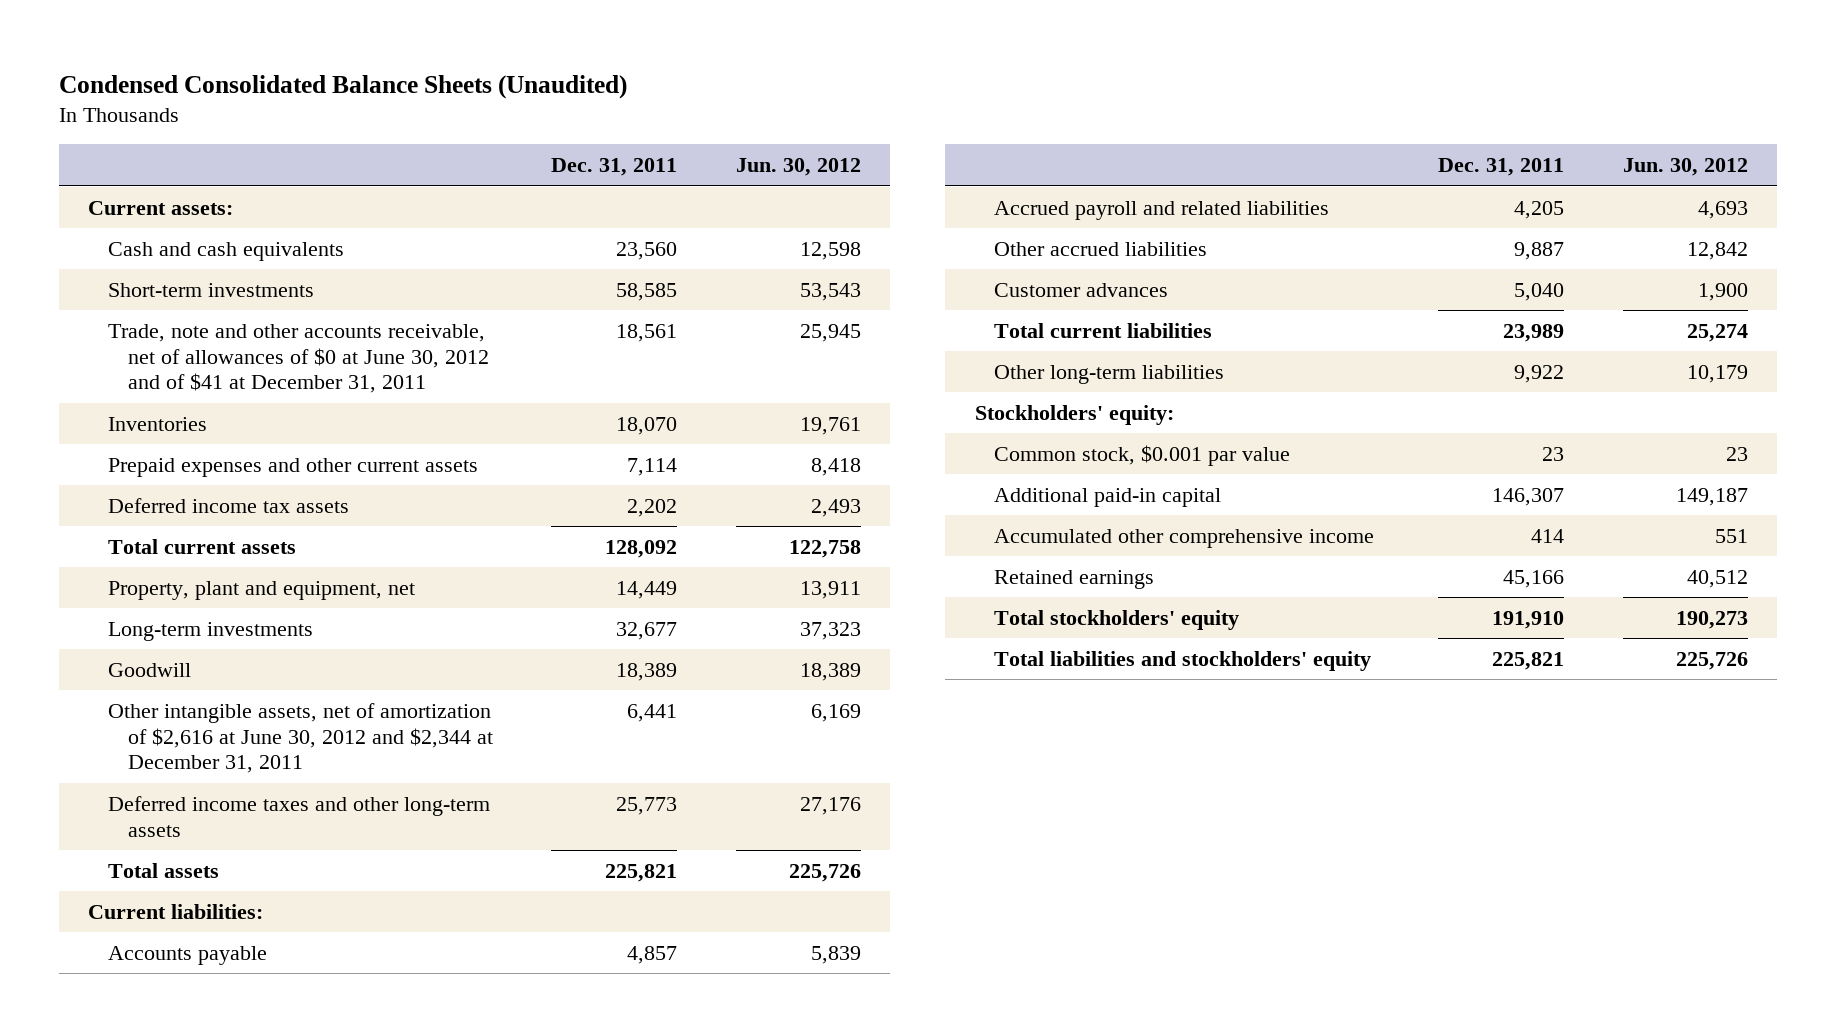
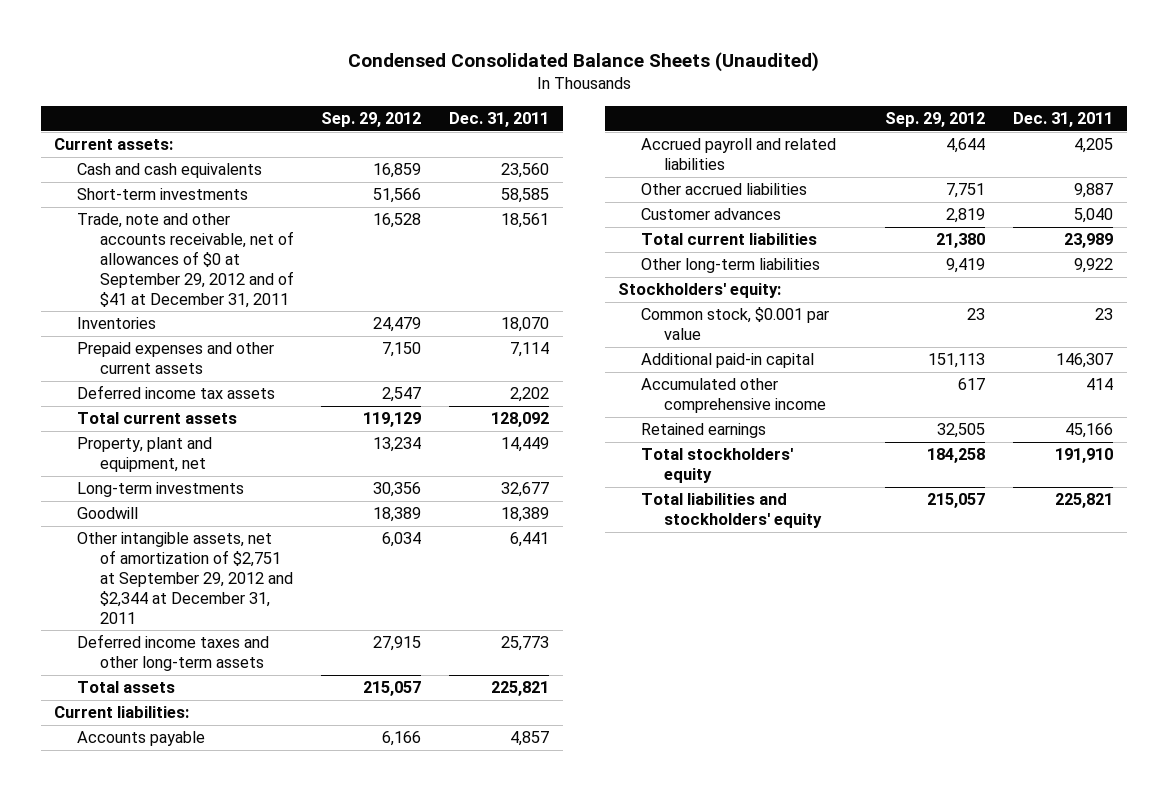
- | Dec. 31, 2011 | Jun. 30, 2012
+ | Sep. 29, 2012 | Dec. 31, 2011
- Trade, note and other accounts receivable, net of allowances of $0 at June 30, 2012 and of $41 at December 31, 2011 | 18,561 | 25,945
+ Trade, note and other accounts receivable, net of allowances of $0 at September 29, 2012 and of $41 at December 31, 2011 | 16,528 | 18,561
- Other intangible assets, net of amortization of $2,616 at June 30, 2012 and $2,344 at December 31, 2011 | 6,441 | 6,169
+ Other intangible assets, net of amortization of $2,751 at September 29, 2012 and $2,344 at December 31, 2011 | 6,034 | 6,441

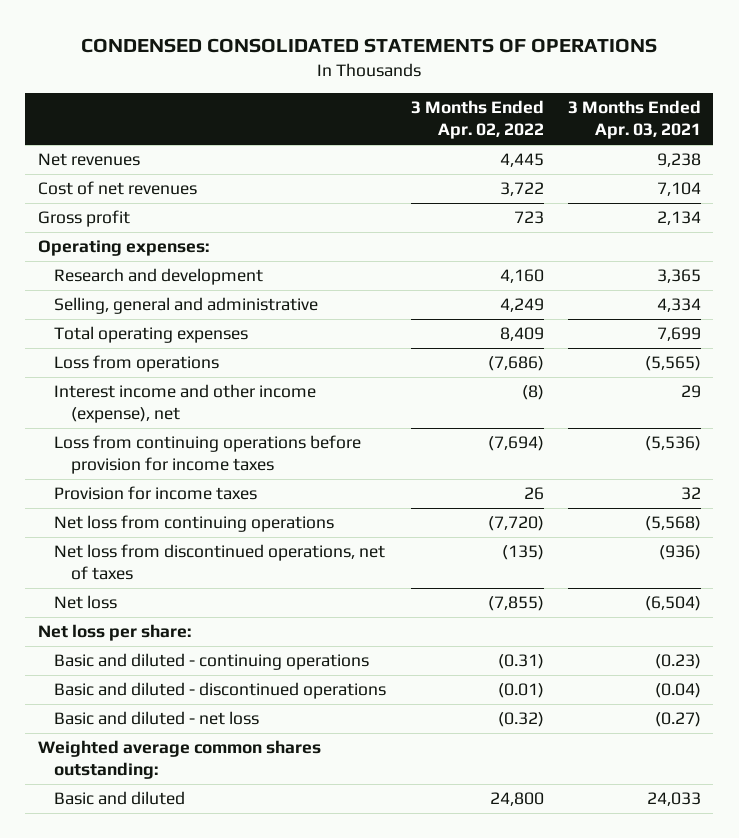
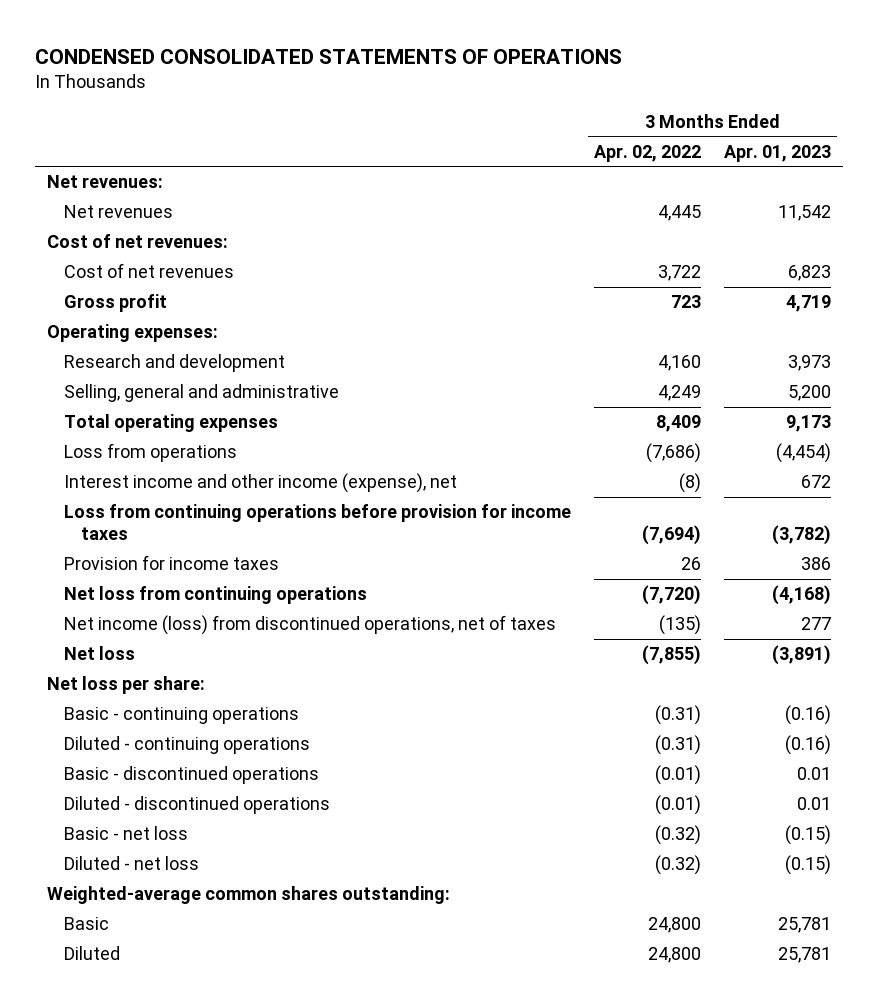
- | 3 Months Ended Apr. 02, 2022 | 3 Months Ended Apr. 03, 2021
+ | 3 Months Ended Apr. 02, 2022 | 3 Months Ended Apr. 01, 2023
+ Net revenues:
+ Cost of net revenues:
- Net loss from discontinued operations, net of taxes | (135) | (936)
+ Net income (loss) from discontinued operations, net of taxes | (135) | 277
- Basic and diluted - continuing operations | (0.31) | (0.23)
- Basic and diluted - discontinued operations | (0.01) | (0.04)
- Basic and diluted - net loss | (0.32) | (0.27)
- Weighted average common shares outstanding:
- Basic and diluted | 24,800 | 24,033
+ Basic - continuing operations | (0.31) | (0.16)
+ Diluted - continuing operations | (0.31) | (0.16)
+ Basic - discontinued operations | (0.01) | 0.01
+ Diluted - discontinued operations | (0.01) | 0.01
+ Basic - net loss | (0.32) | (0.15)
+ Diluted - net loss | (0.32) | (0.15)
+ Weighted-average common shares outstanding:
+ Basic | 24,800 | 25,781
+ Diluted | 24,800 | 25,781

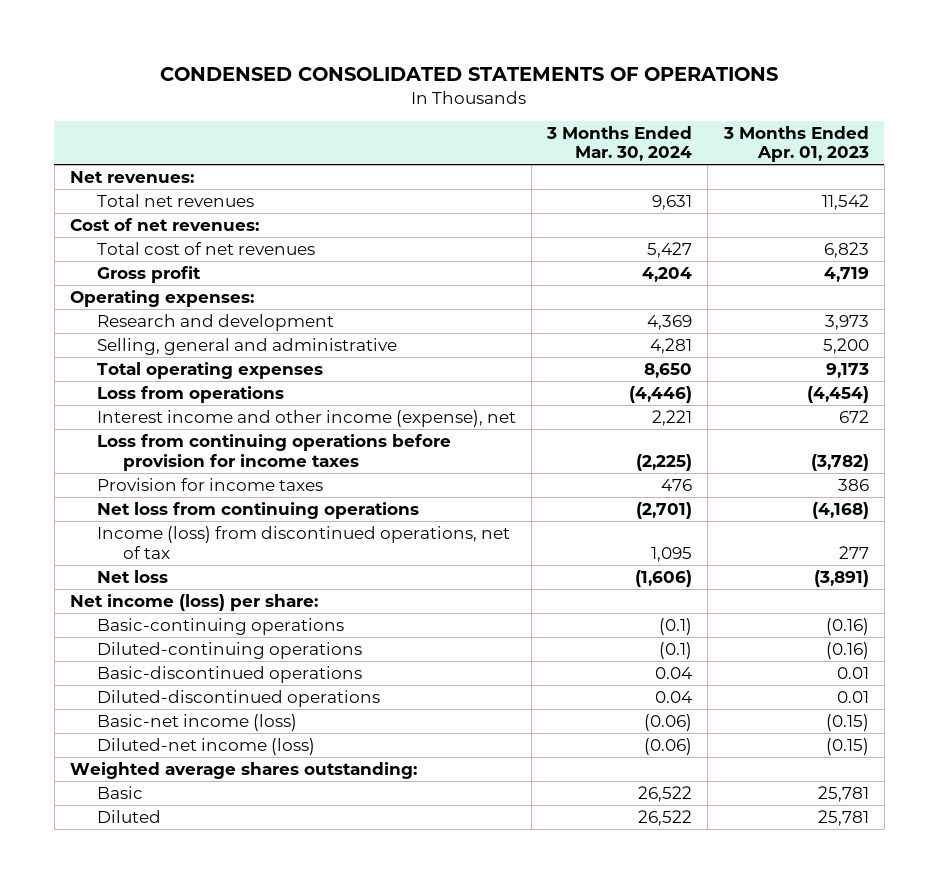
- | 3 Months Ended Apr. 02, 2022 | 3 Months Ended Apr. 01, 2023
+ | 3 Months Ended Mar. 30, 2024 | 3 Months Ended Apr. 01, 2023
- Net revenues | 4,445 | 11,542
+ Total net revenues | 9,631 | 11,542
- Cost of net revenues | 3,722 | 6,823
+ Total cost of net revenues | 5,427 | 6,823
- Net income (loss) from discontinued operations, net of taxes | (135) | 277
+ Income (loss) from discontinued operations, net of tax | 1,095 | 277
- Net loss per share:
- Basic - continuing operations | (0.31) | (0.16)
- Diluted - continuing operations | (0.31) | (0.16)
- Basic - discontinued operations | (0.01) | 0.01
- Diluted - discontinued operations | (0.01) | 0.01
- Basic - net loss | (0.32) | (0.15)
- Diluted - net loss | (0.32) | (0.15)
- Weighted-average common shares outstanding:
+ Net income (loss) per share:
+ Basic-continuing operations | (0.1) | (0.16)
+ Diluted-continuing operations | (0.1) | (0.16)
+ Basic-discontinued operations | 0.04 | 0.01
+ Diluted-discontinued operations | 0.04 | 0.01
+ Basic-net income (loss) | (0.06) | (0.15)
+ Diluted-net income (loss) | (0.06) | (0.15)
+ Weighted average shares outstanding:

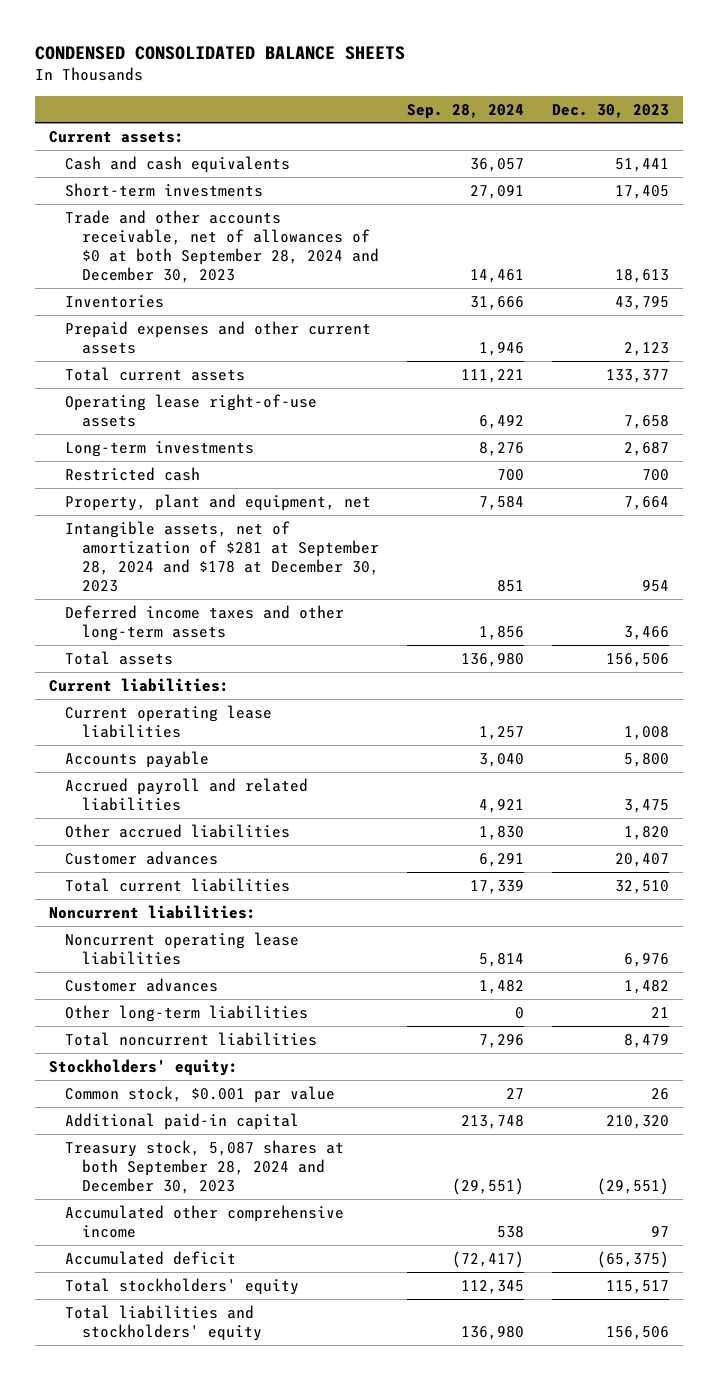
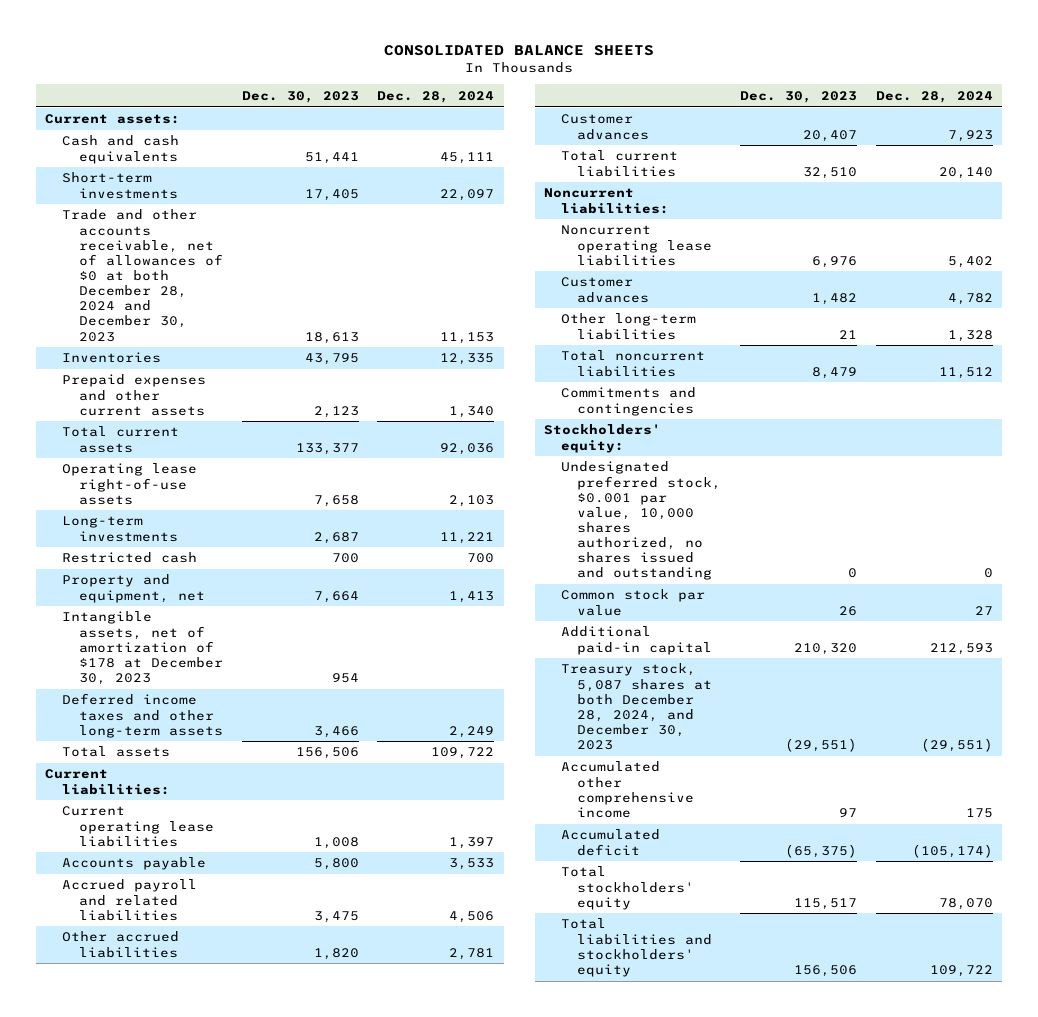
- CONDENSED CONSOLIDATED BALANCE SHEETS
+ CONSOLIDATED BALANCE SHEETS
- | Sep. 28, 2024 | Dec. 30, 2023
+ | Dec. 30, 2023 | Dec. 28, 2024
- Trade and other accounts receivable, net of allowances of $0 at both September 28, 2024 and December 30, 2023 | 14,461 | 18,613
+ Trade and other accounts receivable, net of allowances of $0 at both December 28, 2024 and December 30, 2023 | 18,613 | 11,153
- Property, plant and equipment, net | 7,584 | 7,664
- Intangible assets, net of amortization of $281 at September 28, 2024 and $178 at December 30, 2023 | 851 | 954
+ Property and equipment, net | 7,664 | 1,413
+ Intangible assets, net of amortization of $178 at December 30, 2023 | 954 |
+ Commitments and contingencies
- Common stock, $0.001 par value | 27 | 26
+ Undesignated preferred stock, $0.001 par value, 10,000 shares authorized, no shares issued and outstanding | 0 | 0
+ Common stock par value | 26 | 27
- Treasury stock, 5,087 shares at both September 28, 2024 and December 30, 2023 | (29,551) | (29,551)
+ Treasury stock, 5,087 shares at both December 28, 2024, and December 30, 2023 | (29,551) | (29,551)

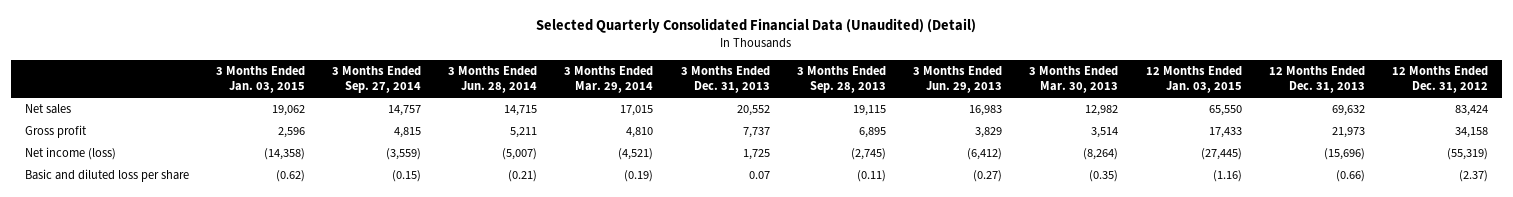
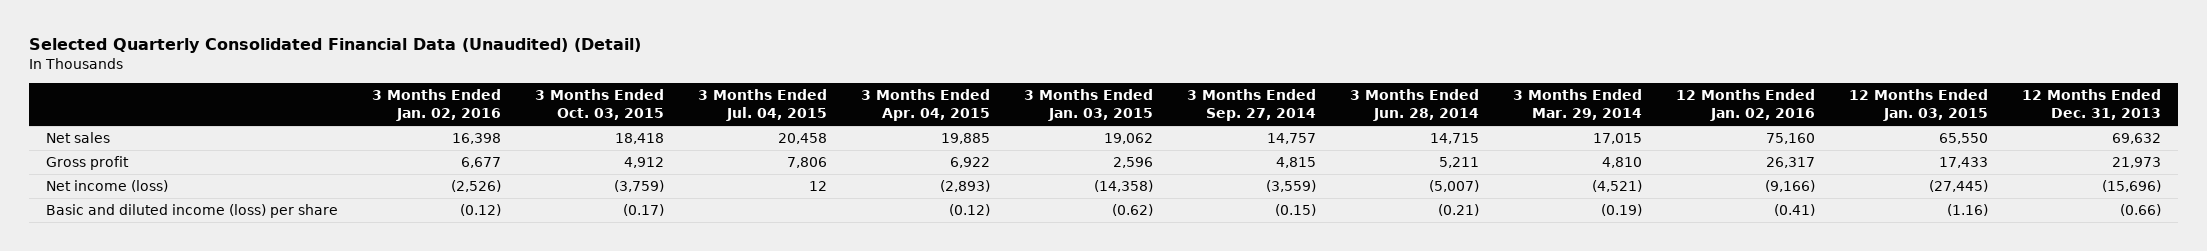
- | 3 Months Ended Jan. 03, 2015 | 3 Months Ended Sep. 27, 2014 | 3 Months Ended Jun. 28, 2014 | 3 Months Ended Mar. 29, 2014 | 3 Months Ended Dec. 31, 2013 | 3 Months Ended Sep. 28, 2013 | 3 Months Ended Jun. 29, 2013 | 3 Months Ended Mar. 30, 2013 | 12 Months Ended Jan. 03, 2015 | 12 Months Ended Dec. 31, 2013 | 12 Months Ended Dec. 31, 2012
+ | 3 Months Ended Jan. 02, 2016 | 3 Months Ended Oct. 03, 2015 | 3 Months Ended Jul. 04, 2015 | 3 Months Ended Apr. 04, 2015 | 3 Months Ended Jan. 03, 2015 | 3 Months Ended Sep. 27, 2014 | 3 Months Ended Jun. 28, 2014 | 3 Months Ended Mar. 29, 2014 | 12 Months Ended Jan. 02, 2016 | 12 Months Ended Jan. 03, 2015 | 12 Months Ended Dec. 31, 2013
- Basic and diluted loss per share | (0.62) | (0.15) | (0.21) | (0.19) | 0.07 | (0.11) | (0.27) | (0.35) | (1.16) | (0.66) | (2.37)
+ Basic and diluted income (loss) per share | (0.12) | (0.17) | | (0.12) | (0.62) | (0.15) | (0.21) | (0.19) | (0.41) | (1.16) | (0.66)

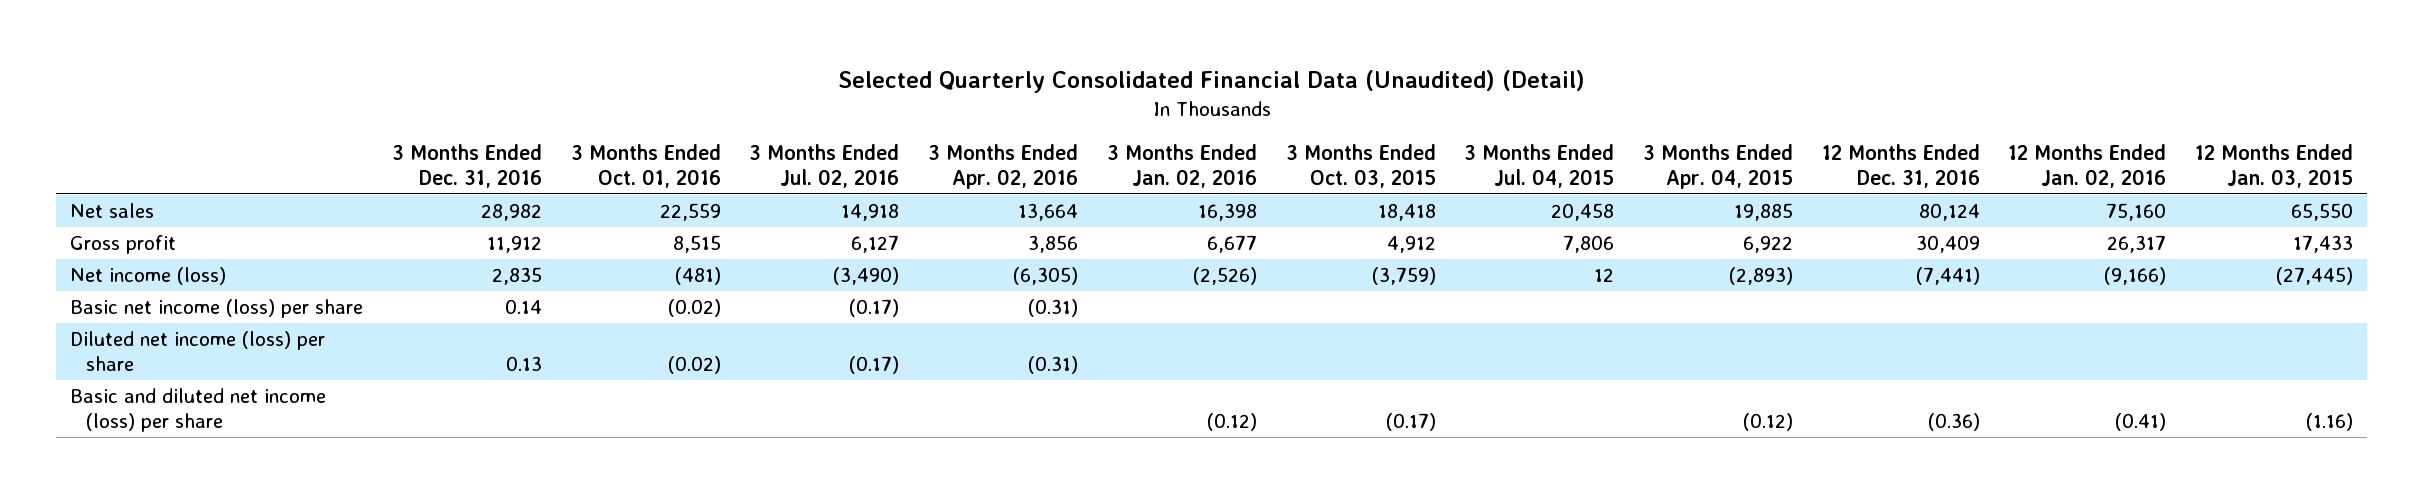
- | 3 Months Ended Jan. 02, 2016 | 3 Months Ended Oct. 03, 2015 | 3 Months Ended Jul. 04, 2015 | 3 Months Ended Apr. 04, 2015 | 3 Months Ended Jan. 03, 2015 | 3 Months Ended Sep. 27, 2014 | 3 Months Ended Jun. 28, 2014 | 3 Months Ended Mar. 29, 2014 | 12 Months Ended Jan. 02, 2016 | 12 Months Ended Jan. 03, 2015 | 12 Months Ended Dec. 31, 2013
+ | 3 Months Ended Dec. 31, 2016 | 3 Months Ended Oct. 01, 2016 | 3 Months Ended Jul. 02, 2016 | 3 Months Ended Apr. 02, 2016 | 3 Months Ended Jan. 02, 2016 | 3 Months Ended Oct. 03, 2015 | 3 Months Ended Jul. 04, 2015 | 3 Months Ended Apr. 04, 2015 | 12 Months Ended Dec. 31, 2016 | 12 Months Ended Jan. 02, 2016 | 12 Months Ended Jan. 03, 2015
- Basic and diluted income (loss) per share | (0.12) | (0.17) | | (0.12) | (0.62) | (0.15) | (0.21) | (0.19) | (0.41) | (1.16) | (0.66)
+ Basic net income (loss) per share | 0.14 | (0.02) | (0.17) | (0.31) | | | | | | |
+ Diluted net income (loss) per share | 0.13 | (0.02) | (0.17) | (0.31) | | | | | | |
+ Basic and diluted net income (loss) per share | | | | | (0.12) | (0.17) | | (0.12) | (0.36) | (0.41) | (1.16)

